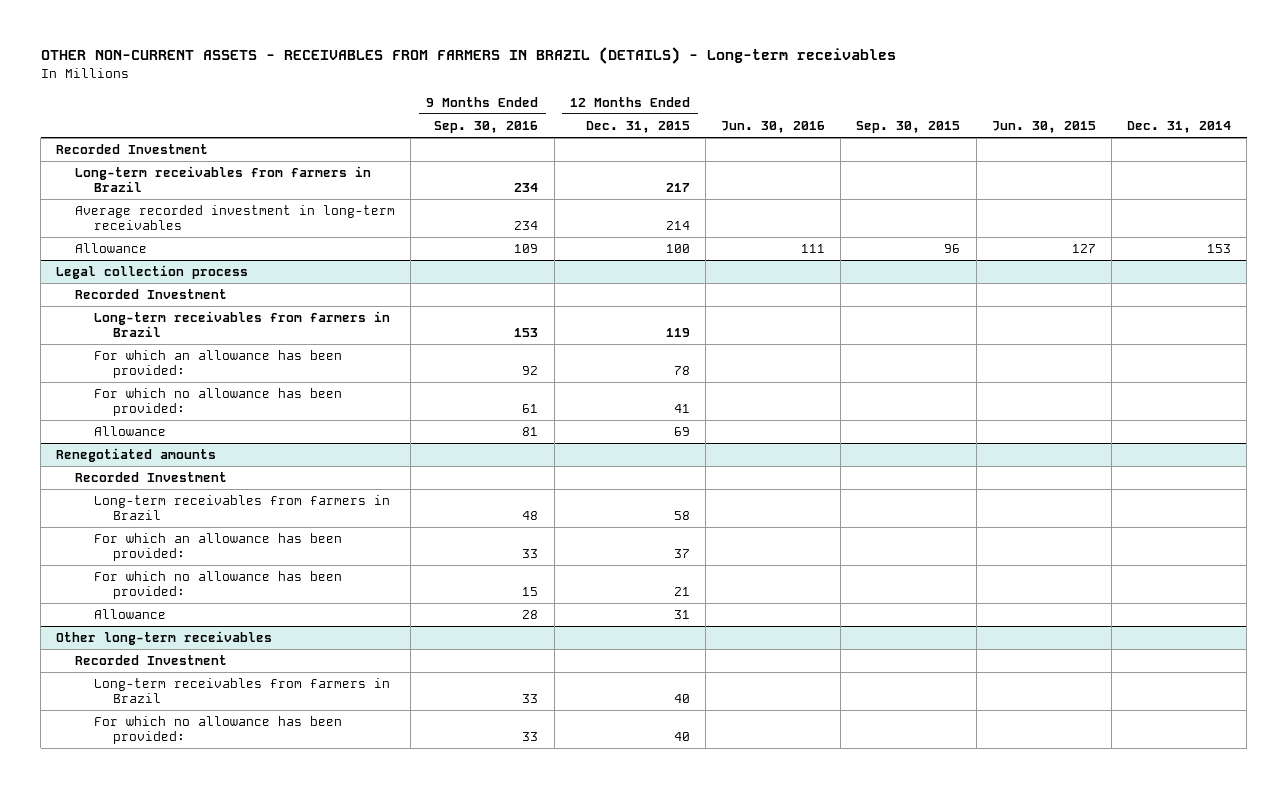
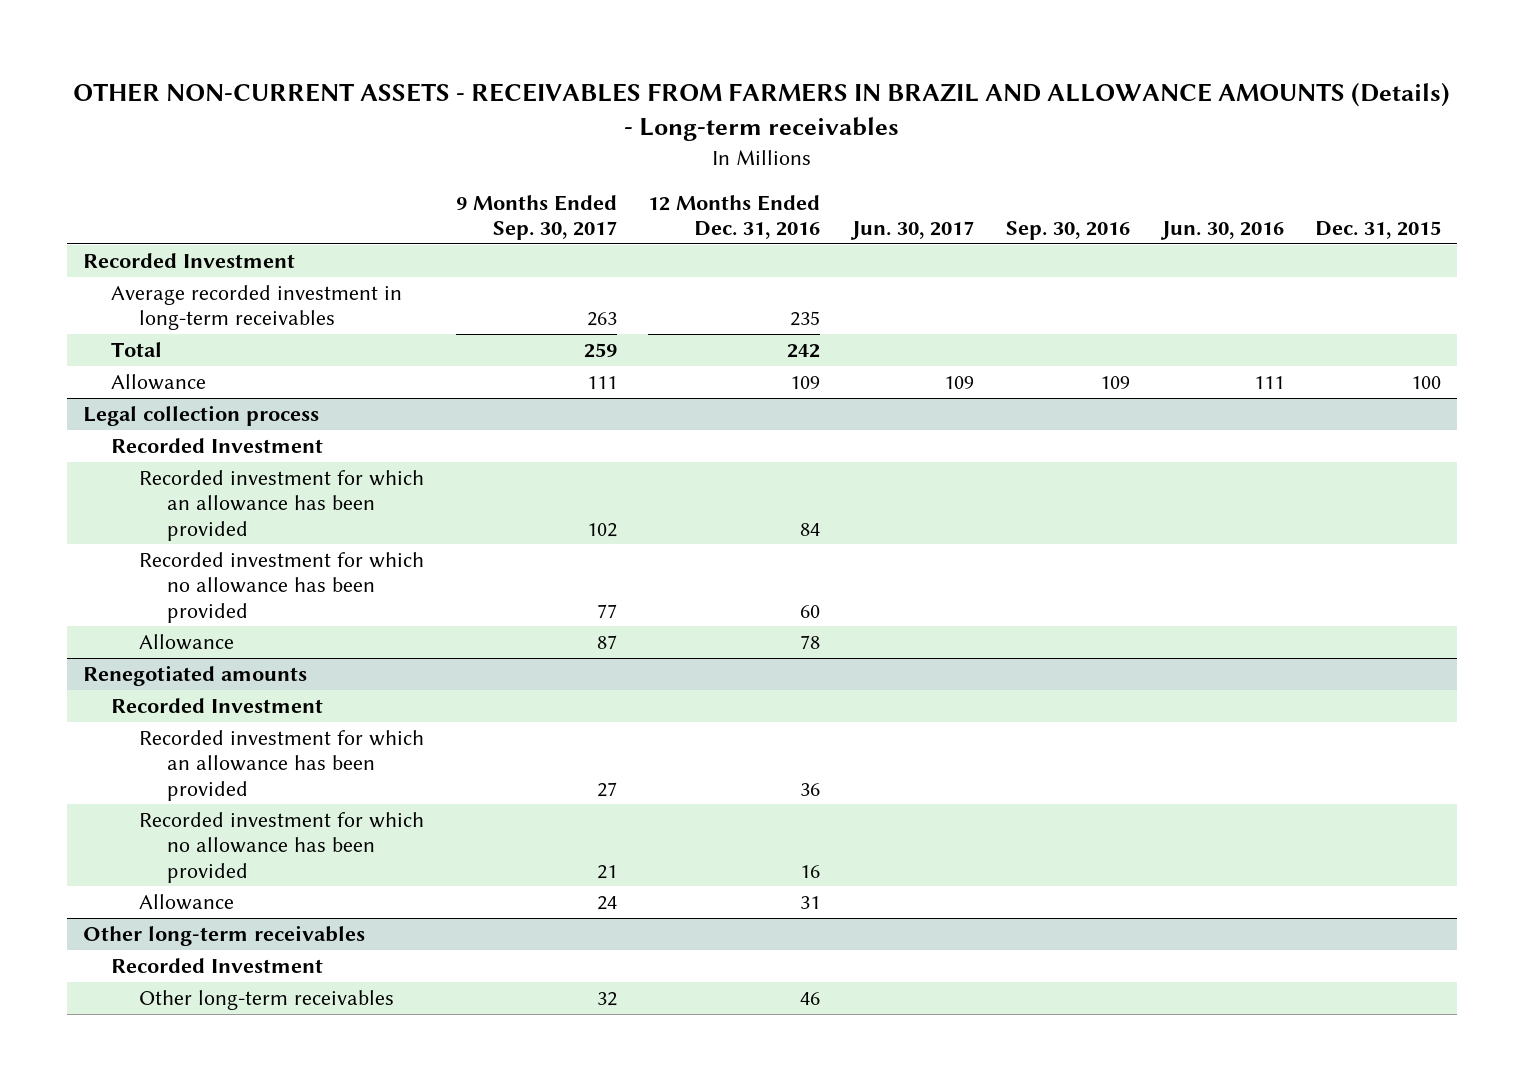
- OTHER NON-CURRENT ASSETS - RECEIVABLES FROM FARMERS IN BRAZIL (DETAILS) - Long-term receivables
+ OTHER NON-CURRENT ASSETS - RECEIVABLES FROM FARMERS IN BRAZIL AND ALLOWANCE AMOUNTS (Details) - Long-term receivables
- | 9 Months Ended Sep. 30, 2016 | 12 Months Ended Dec. 31, 2015 | Jun. 30, 2016 | Sep. 30, 2015 | Jun. 30, 2015 | Dec. 31, 2014
+ | 9 Months Ended Sep. 30, 2017 | 12 Months Ended Dec. 31, 2016 | Jun. 30, 2017 | Sep. 30, 2016 | Jun. 30, 2016 | Dec. 31, 2015
- Long-term receivables from farmers in Brazil | 234 | 217 | | | |
+ Total | 259 | 242 | | | |
@ Legal collection process
- Long-term receivables from farmers in Brazil | 153 | 119 | | | |
- For which an allowance has been provided: | 92 | 78 | | | |
- For which no allowance has been provided: | 61 | 41 | | | |
+ Recorded investment for which an allowance has been provided | 102 | 84 | | | |
+ Recorded investment for which no allowance has been provided | 77 | 60 | | | |
@ Renegotiated amounts
- Long-term receivables from farmers in Brazil | 48 | 58 | | | |
- For which an allowance has been provided: | 33 | 37 | | | |
- For which no allowance has been provided: | 15 | 21 | | | |
+ Recorded investment for which an allowance has been provided | 27 | 36 | | | |
+ Recorded investment for which no allowance has been provided | 21 | 16 | | | |
@ Other long-term receivables
- Long-term receivables from farmers in Brazil | 33 | 40 | | | |
- For which no allowance has been provided: | 33 | 40 | | | |
+ Other long-term receivables | 32 | 46 | | | |

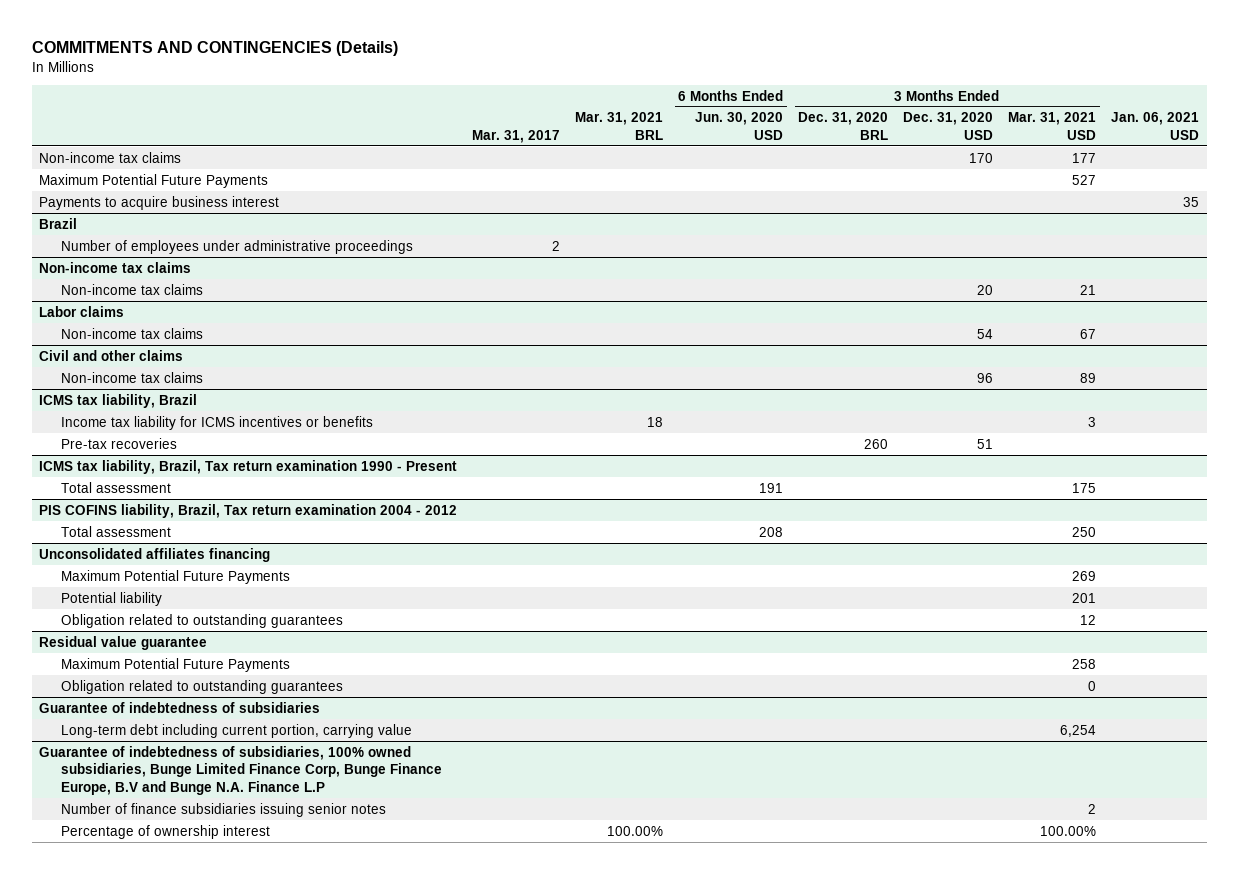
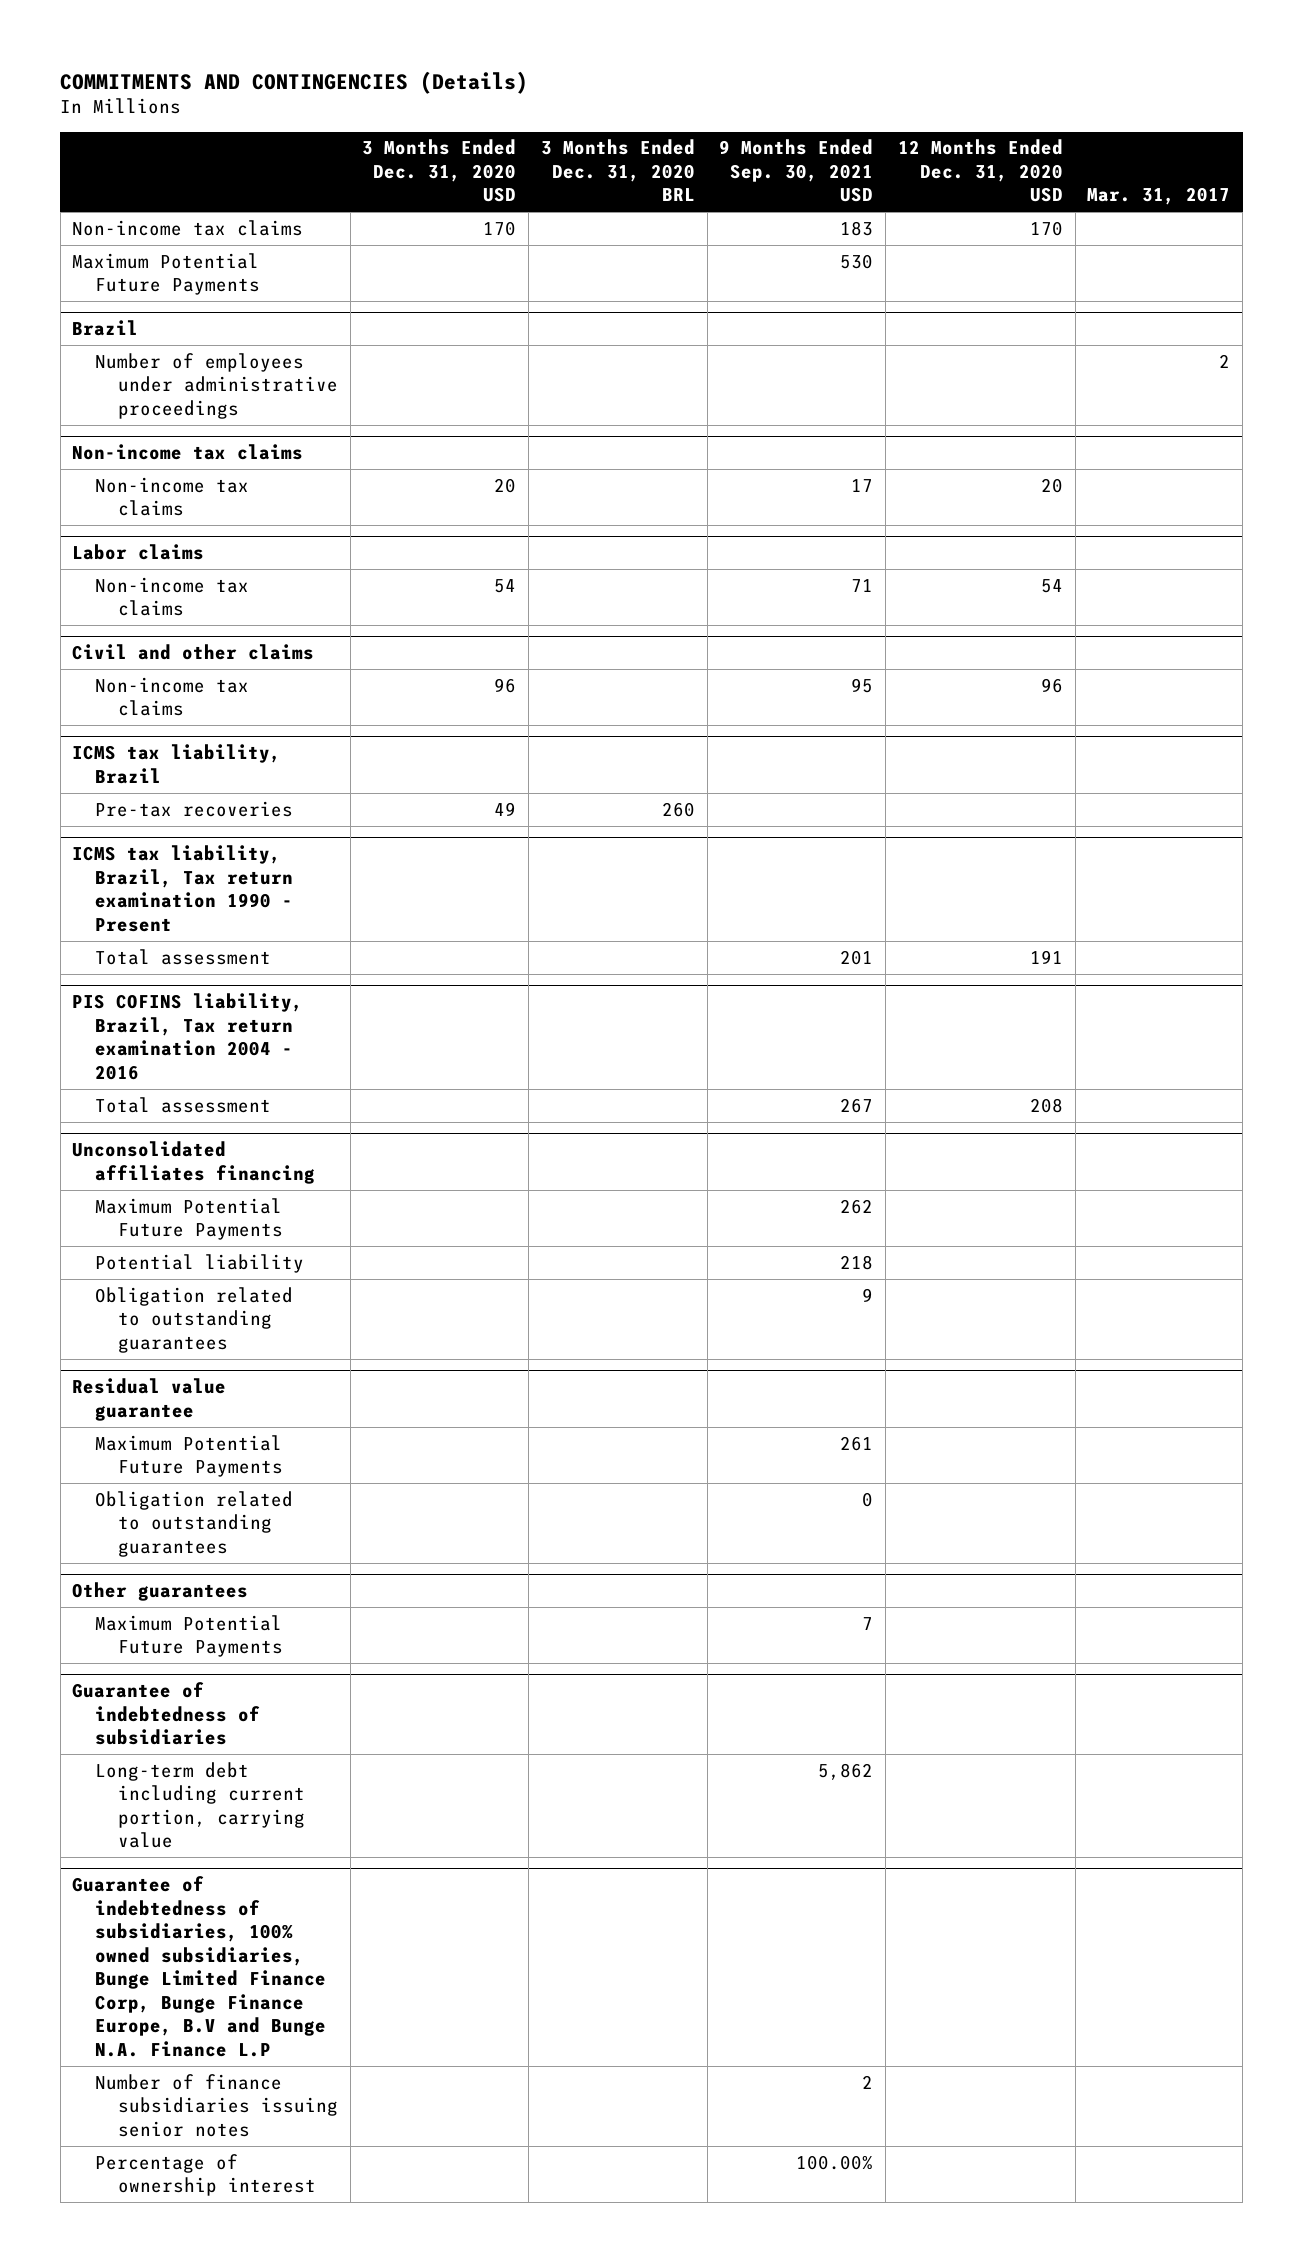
- | Mar. 31, 2017 | Mar. 31, 2021 BRL | 6 Months Ended Jun. 30, 2020 USD | 3 Months Ended Dec. 31, 2020 BRL | 3 Months Ended Dec. 31, 2020 USD | 3 Months Ended Mar. 31, 2021 USD | Jan. 06, 2021 USD
+ | 3 Months Ended Dec. 31, 2020 USD | 3 Months Ended Dec. 31, 2020 BRL | 9 Months Ended Sep. 30, 2021 USD | 12 Months Ended Dec. 31, 2020 USD | Mar. 31, 2017
- Payments to acquire business interest | | | | | | | 35
@ ICMS tax liability, Brazil
- Income tax liability for ICMS incentives or benefits | | 18 | | | | 3 |
- Pre-tax recoveries | | | | 260 | 51 | |
+ Pre-tax recoveries | 49 | 260 | | |
- PIS COFINS liability, Brazil, Tax return examination 2004 - 2012
+ PIS COFINS liability, Brazil, Tax return examination 2004 - 2016
+ Other guarantees
+ Maximum Potential Future Payments | | | 7 | |

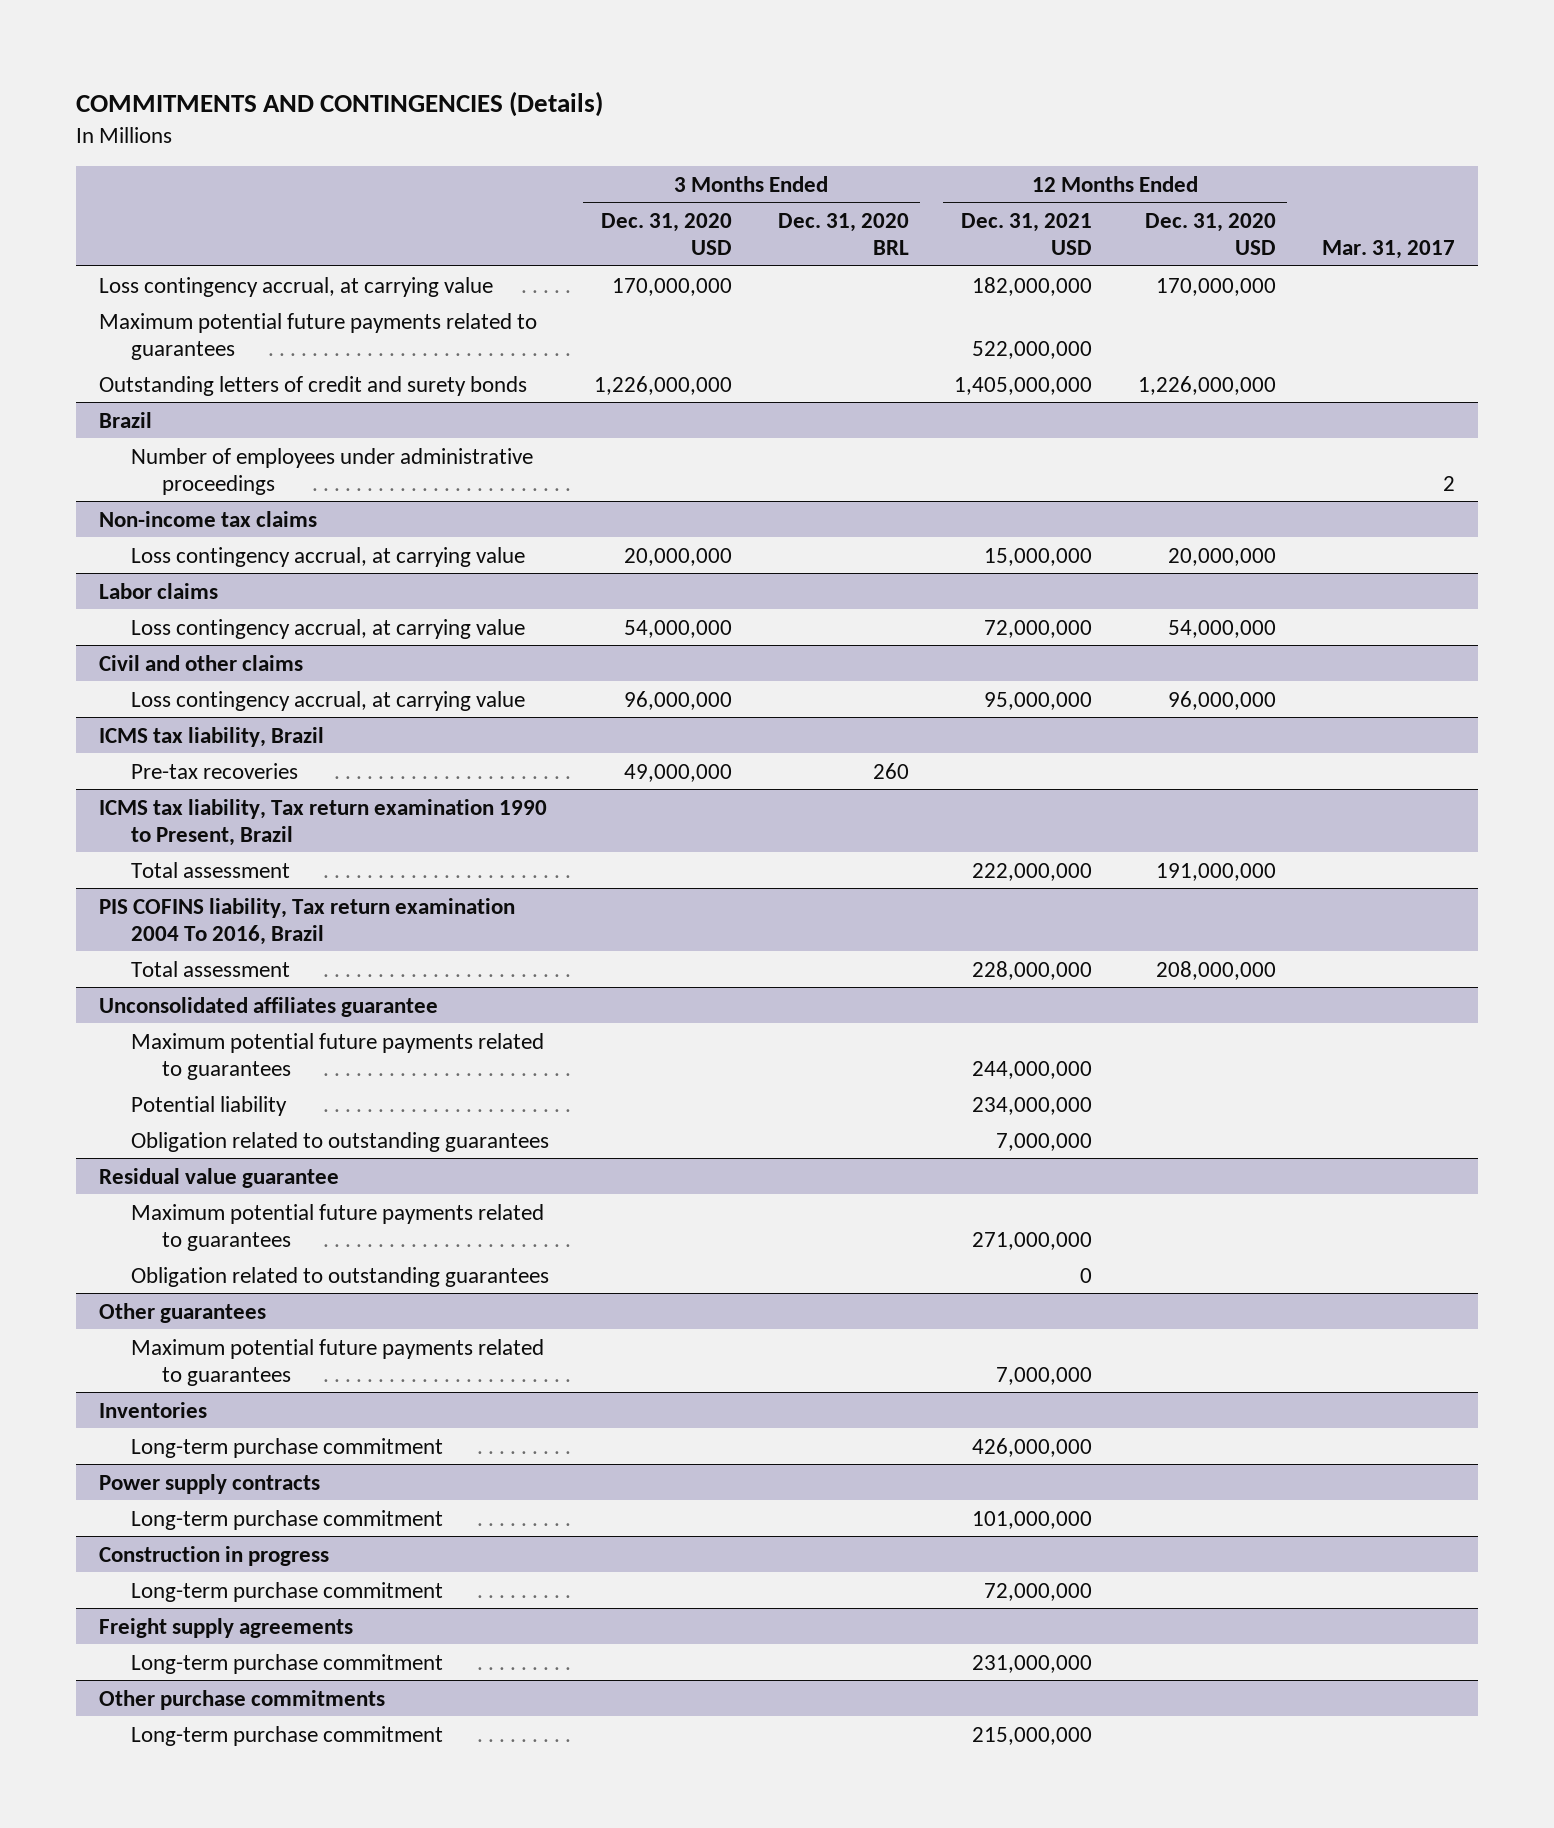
- | 3 Months Ended Dec. 31, 2020 USD | 3 Months Ended Dec. 31, 2020 BRL | 9 Months Ended Sep. 30, 2021 USD | 12 Months Ended Dec. 31, 2020 USD | Mar. 31, 2017
+ | 3 Months Ended Dec. 31, 2020 USD | 3 Months Ended Dec. 31, 2020 BRL | 12 Months Ended Dec. 31, 2021 USD | 12 Months Ended Dec. 31, 2020 USD | Mar. 31, 2017
- Non-income tax claims | 170 | | 183 | 170 |
- Maximum Potential Future Payments | | | 530 | |
+ Loss contingency accrual, at carrying value | 170,000,000 | | 182,000,000 | 170,000,000 |
+ Maximum potential future payments related to guarantees | | | 522,000,000 | |
+ Outstanding letters of credit and surety bonds | 1,226,000,000 | | 1,405,000,000 | 1,226,000,000 |
@ Non-income tax claims
- Non-income tax claims | 20 | | 17 | 20 |
+ Loss contingency accrual, at carrying value | 20,000,000 | | 15,000,000 | 20,000,000 |
@ Labor claims
- Non-income tax claims | 54 | | 71 | 54 |
+ Loss contingency accrual, at carrying value | 54,000,000 | | 72,000,000 | 54,000,000 |
@ Civil and other claims
- Non-income tax claims | 96 | | 95 | 96 |
+ Loss contingency accrual, at carrying value | 96,000,000 | | 95,000,000 | 96,000,000 |
@ ICMS tax liability, Brazil
- Pre-tax recoveries | 49 | 260 | | |
- ICMS tax liability, Brazil, Tax return examination 1990 - Present
- Total assessment | | | 201 | 191 |
- PIS COFINS liability, Brazil, Tax return examination 2004 - 2016
- Total assessment | | | 267 | 208 |
- Unconsolidated affiliates financing
- Maximum Potential Future Payments | | | 262 | |
@ ICMS tax liability, Brazil
+ Pre-tax recoveries | 49,000,000 | 260 | | |
+ ICMS tax liability, Tax return examination 1990 to Present, Brazil
+ Total assessment | | | 222,000,000 | 191,000,000 |
+ PIS COFINS liability, Tax return examination 2004 To 2016, Brazil
+ Total assessment | | | 228,000,000 | 208,000,000 |
+ Unconsolidated affiliates guarantee
+ Maximum potential future payments related to guarantees | | | 244,000,000 | |
@ Residual value guarantee
- Maximum Potential Future Payments | | | 261 | |
+ Maximum potential future payments related to guarantees | | | 271,000,000 | |
@ Other guarantees
- Maximum Potential Future Payments | | | 7 | |
- Guarantee of indebtedness of subsidiaries
- Long-term debt including current portion, carrying value | | | 5,862 | |
- Guarantee of indebtedness of subsidiaries, 100% owned subsidiaries, Bunge Limited Finance Corp, Bunge Finance Europe, B.V and Bunge N.A. Finance L.P
- Number of finance subsidiaries issuing senior notes | | | 2 | |
- Percentage of ownership interest | | | 100.00% | |
@ Other guarantees
+ Maximum potential future payments related to guarantees | | | 7,000,000 | |
+ Inventories
+ Long-term purchase commitment | | | 426,000,000 | |
+ Power supply contracts
+ Long-term purchase commitment | | | 101,000,000 | |
+ Construction in progress
+ Long-term purchase commitment | | | 72,000,000 | |
+ Freight supply agreements
+ Long-term purchase commitment | | | 231,000,000 | |
+ Other purchase commitments
+ Long-term purchase commitment | | | 215,000,000 | |

